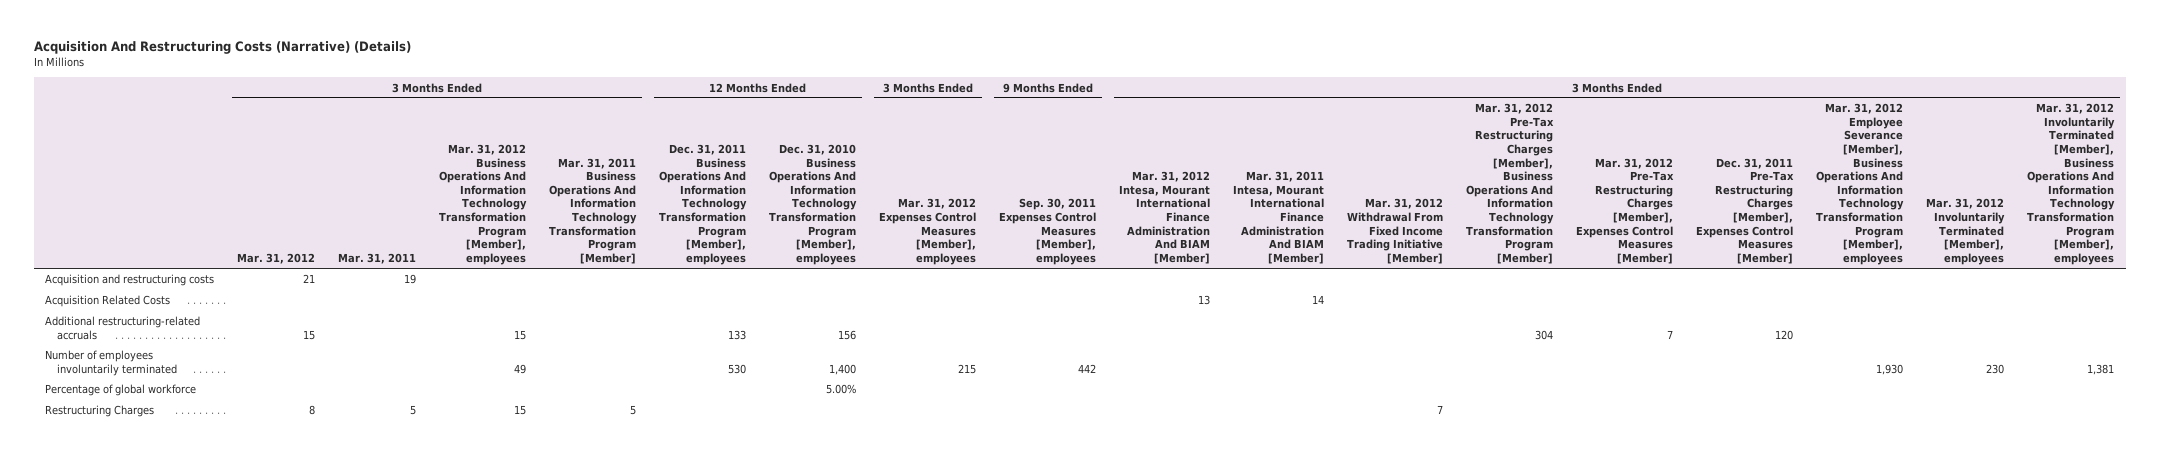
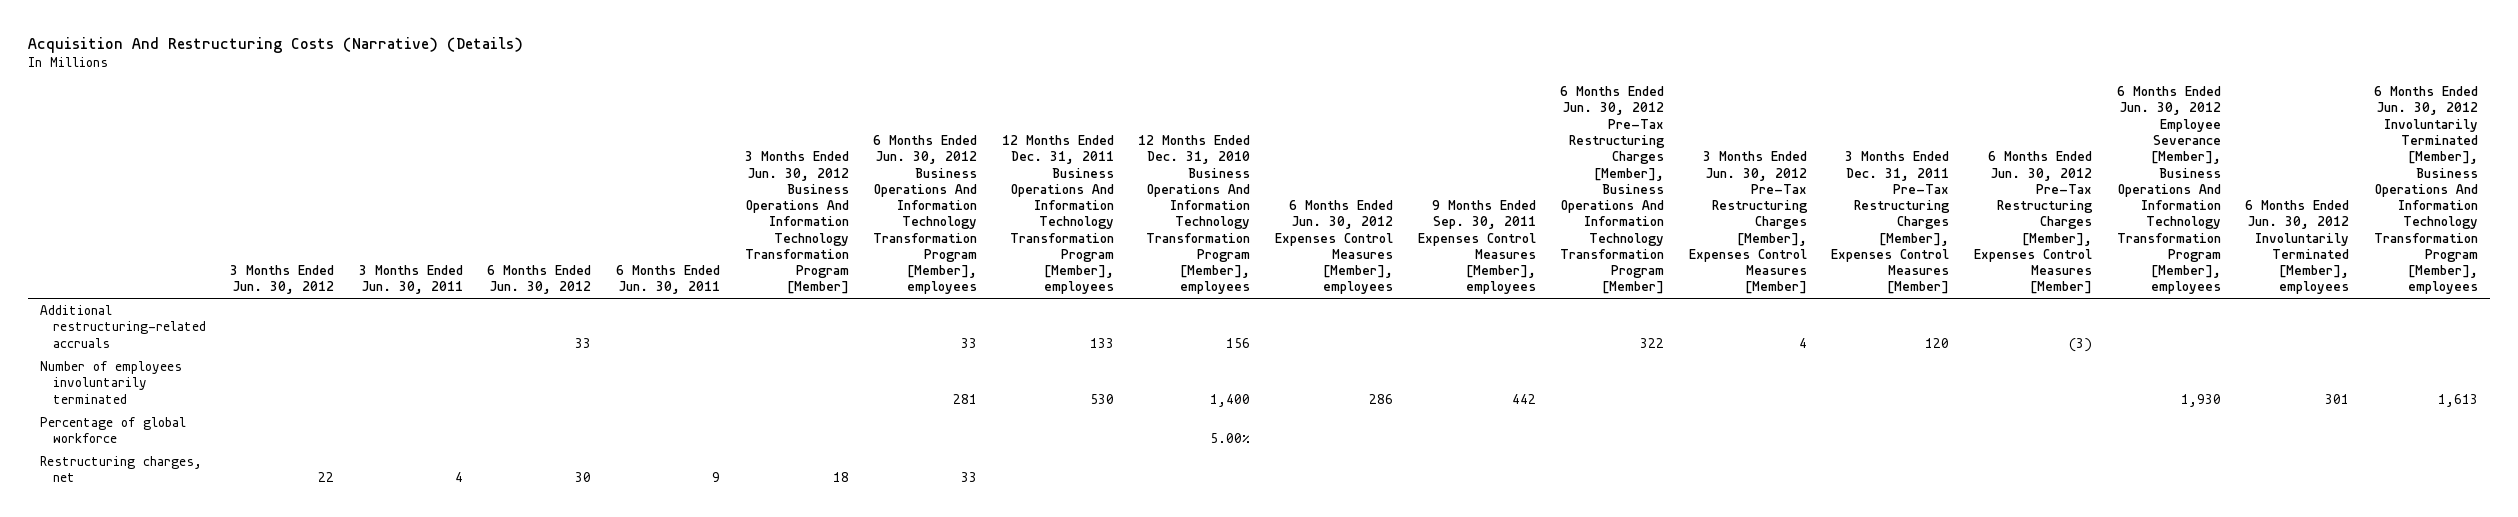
- | 3 Months Ended Mar. 31, 2012 | 3 Months Ended Mar. 31, 2011 | 3 Months Ended Mar. 31, 2012 Business Operations And Information Technology Transformation Program [Member], employees | 3 Months Ended Mar. 31, 2011 Business Operations And Information Technology Transformation Program [Member] | 12 Months Ended Dec. 31, 2011 Business Operations And Information Technology Transformation Program [Member], employees | 12 Months Ended Dec. 31, 2010 Business Operations And Information Technology Transformation Program [Member], employees | 3 Months Ended Mar. 31, 2012 Expenses Control Measures [Member], employees | 9 Months Ended Sep. 30, 2011 Expenses Control Measures [Member], employees | 3 Months Ended Mar. 31, 2012 Intesa, Mourant International Finance Administration And BIAM [Member] | 3 Months Ended Mar. 31, 2011 Intesa, Mourant International Finance Administration And BIAM [Member] | 3 Months Ended Mar. 31, 2012 Withdrawal From Fixed Income Trading Initiative [Member] | 3 Months Ended Mar. 31, 2012 Pre-Tax Restructuring Charges [Member], Business Operations And Information Technology Transformation Program [Member] | 3 Months Ended Mar. 31, 2012 Pre-Tax Restructuring Charges [Member], Expenses Control Measures [Member] | 3 Months Ended Dec. 31, 2011 Pre-Tax Restructuring Charges [Member], Expenses Control Measures [Member] | 3 Months Ended Mar. 31, 2012 Employee Severance [Member], Business Operations And Information Technology Transformation Program [Member], employees | 3 Months Ended Mar. 31, 2012 Involuntarily Terminated [Member], employees | 3 Months Ended Mar. 31, 2012 Involuntarily Terminated [Member], Business Operations And Information Technology Transformation Program [Member], employees
+ | 3 Months Ended Jun. 30, 2012 | 3 Months Ended Jun. 30, 2011 | 6 Months Ended Jun. 30, 2012 | 6 Months Ended Jun. 30, 2011 | 3 Months Ended Jun. 30, 2012 Business Operations And Information Technology Transformation Program [Member] | 6 Months Ended Jun. 30, 2012 Business Operations And Information Technology Transformation Program [Member], employees | 12 Months Ended Dec. 31, 2011 Business Operations And Information Technology Transformation Program [Member], employees | 12 Months Ended Dec. 31, 2010 Business Operations And Information Technology Transformation Program [Member], employees | 6 Months Ended Jun. 30, 2012 Expenses Control Measures [Member], employees | 9 Months Ended Sep. 30, 2011 Expenses Control Measures [Member], employees | 6 Months Ended Jun. 30, 2012 Pre-Tax Restructuring Charges [Member], Business Operations And Information Technology Transformation Program [Member] | 3 Months Ended Jun. 30, 2012 Pre-Tax Restructuring Charges [Member], Expenses Control Measures [Member] | 3 Months Ended Dec. 31, 2011 Pre-Tax Restructuring Charges [Member], Expenses Control Measures [Member] | 6 Months Ended Jun. 30, 2012 Pre-Tax Restructuring Charges [Member], Expenses Control Measures [Member] | 6 Months Ended Jun. 30, 2012 Employee Severance [Member], Business Operations And Information Technology Transformation Program [Member], employees | 6 Months Ended Jun. 30, 2012 Involuntarily Terminated [Member], employees | 6 Months Ended Jun. 30, 2012 Involuntarily Terminated [Member], Business Operations And Information Technology Transformation Program [Member], employees
- Acquisition and restructuring costs | 21 | 19 | | | | | | | | | | | | | | |
- Acquisition Related Costs | | | | | | | | | 13 | 14 | | | | | | |
- Restructuring Charges | 8 | 5 | 15 | 5 | | | | | | | 7 | | | | | |
+ Restructuring charges, net | 22 | 4 | 30 | 9 | 18 | 33 | | | | | | | | | | |

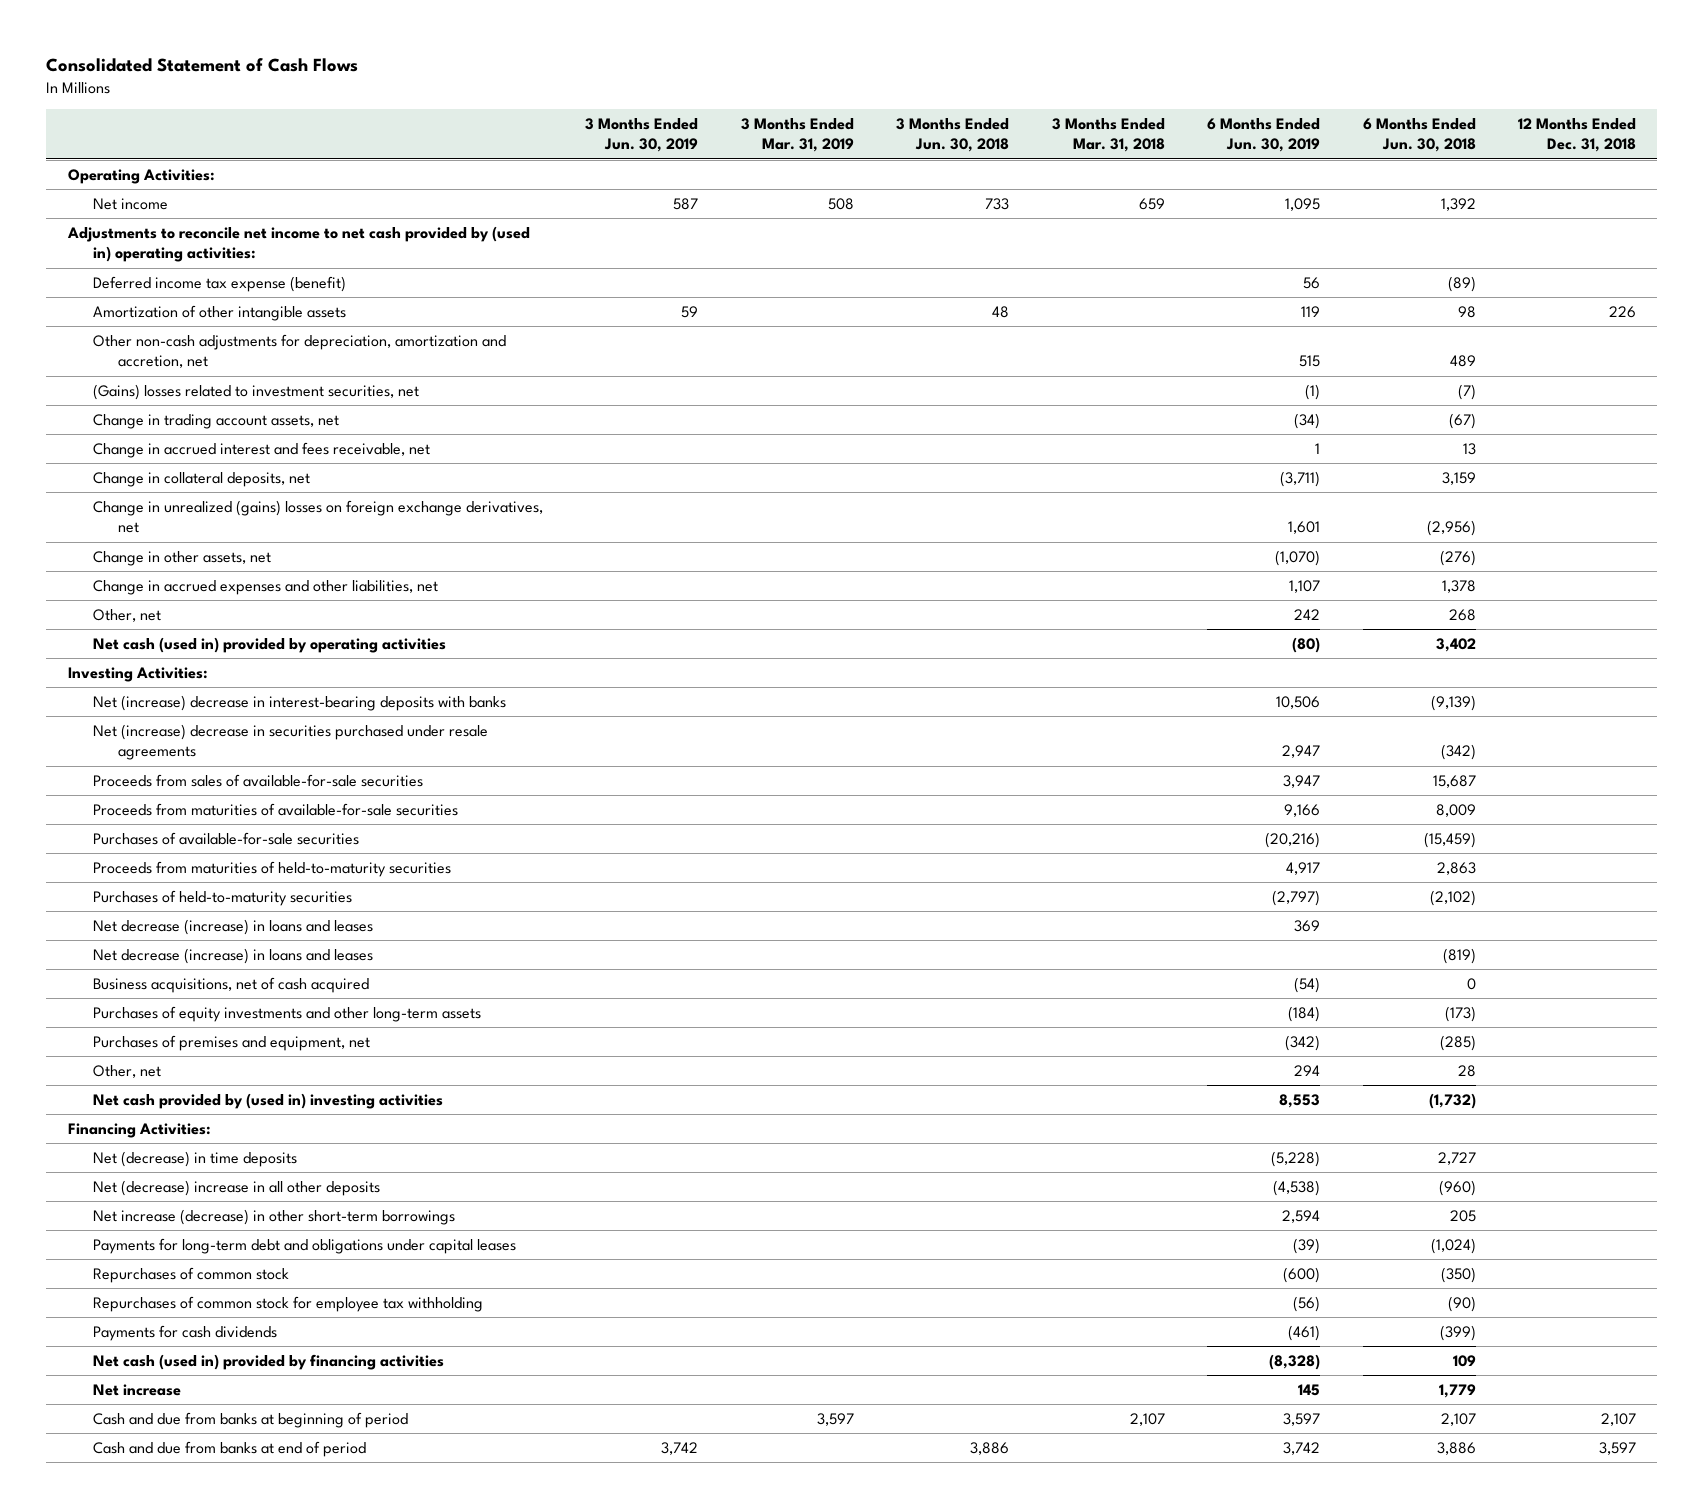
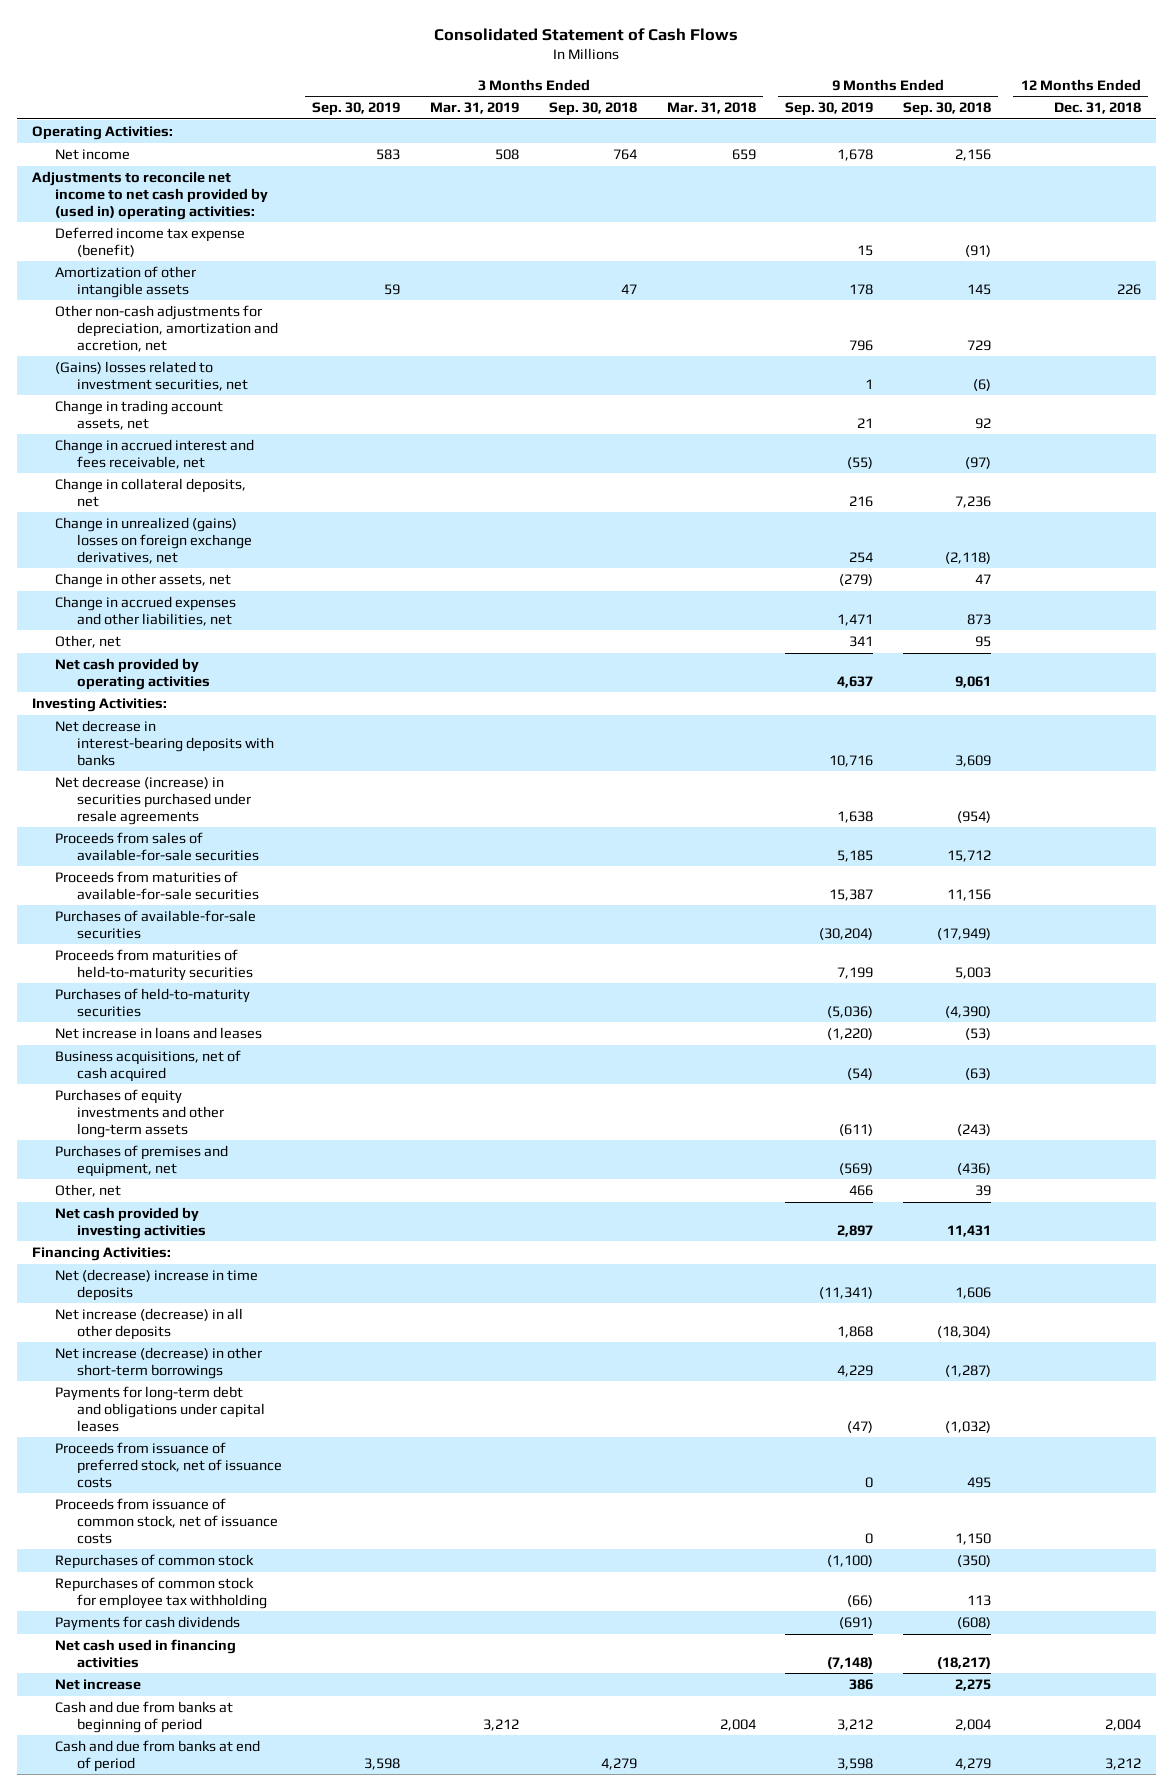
- | 3 Months Ended Jun. 30, 2019 | 3 Months Ended Mar. 31, 2019 | 3 Months Ended Jun. 30, 2018 | 3 Months Ended Mar. 31, 2018 | 6 Months Ended Jun. 30, 2019 | 6 Months Ended Jun. 30, 2018 | 12 Months Ended Dec. 31, 2018
+ | 3 Months Ended Sep. 30, 2019 | 3 Months Ended Mar. 31, 2019 | 3 Months Ended Sep. 30, 2018 | 3 Months Ended Mar. 31, 2018 | 9 Months Ended Sep. 30, 2019 | 9 Months Ended Sep. 30, 2018 | 12 Months Ended Dec. 31, 2018
- Net cash (used in) provided by operating activities | | | | | (80) | 3,402 |
+ Net cash provided by operating activities | | | | | 4,637 | 9,061 |
- Net (increase) decrease in interest-bearing deposits with banks | | | | | 10,506 | (9,139) |
- Net (increase) decrease in securities purchased under resale agreements | | | | | 2,947 | (342) |
+ Net decrease in interest-bearing deposits with banks | | | | | 10,716 | 3,609 |
+ Net decrease (increase) in securities purchased under resale agreements | | | | | 1,638 | (954) |
- Net decrease (increase) in loans and leases | | | | | 369 | |
- Net decrease (increase) in loans and leases | | | | | | (819) |
+ Net increase in loans and leases | | | | | (1,220) | (53) |
- Net cash provided by (used in) investing activities | | | | | 8,553 | (1,732) |
+ Net cash provided by investing activities | | | | | 2,897 | 11,431 |
- Net (decrease) in time deposits | | | | | (5,228) | 2,727 |
- Net (decrease) increase in all other deposits | | | | | (4,538) | (960) |
+ Net (decrease) increase in time deposits | | | | | (11,341) | 1,606 |
+ Net increase (decrease) in all other deposits | | | | | 1,868 | (18,304) |
+ Proceeds from issuance of preferred stock, net of issuance costs | | | | | 0 | 495 |
+ Proceeds from issuance of common stock, net of issuance costs | | | | | 0 | 1,150 |
- Net cash (used in) provided by financing activities | | | | | (8,328) | 109 |
+ Net cash used in financing activities | | | | | (7,148) | (18,217) |
- Cash and due from banks at beginning of period | | 3,597 | | 2,107 | 3,597 | 2,107 | 2,107
- Cash and due from banks at end of period | 3,742 | | 3,886 | | 3,742 | 3,886 | 3,597
+ Cash and due from banks at beginning of period | | 3,212 | | 2,004 | 3,212 | 2,004 | 2,004
+ Cash and due from banks at end of period | 3,598 | | 4,279 | | 3,598 | 4,279 | 3,212

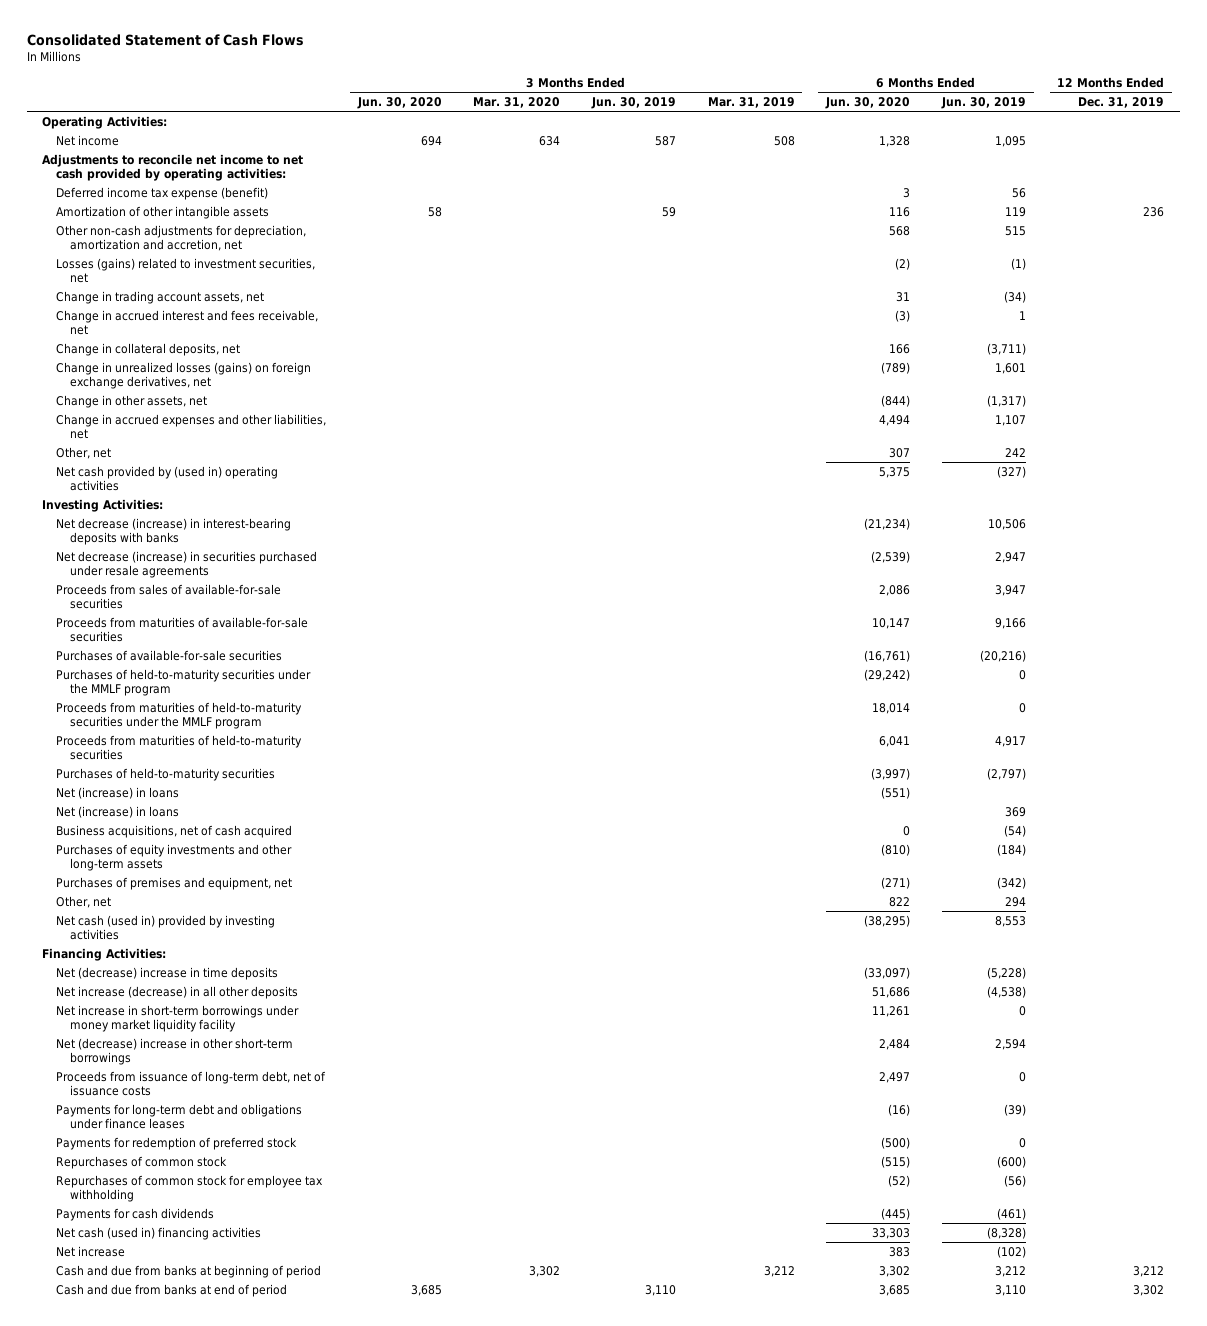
- | 3 Months Ended Sep. 30, 2019 | 3 Months Ended Mar. 31, 2019 | 3 Months Ended Sep. 30, 2018 | 3 Months Ended Mar. 31, 2018 | 9 Months Ended Sep. 30, 2019 | 9 Months Ended Sep. 30, 2018 | 12 Months Ended Dec. 31, 2018
+ | 3 Months Ended Jun. 30, 2020 | 3 Months Ended Mar. 31, 2020 | 3 Months Ended Jun. 30, 2019 | 3 Months Ended Mar. 31, 2019 | 6 Months Ended Jun. 30, 2020 | 6 Months Ended Jun. 30, 2019 | 12 Months Ended Dec. 31, 2019
- Adjustments to reconcile net income to net cash provided by (used in) operating activities:
+ Adjustments to reconcile net income to net cash provided by operating activities:
- (Gains) losses related to investment securities, net | | | | | 1 | (6) |
+ Losses (gains) related to investment securities, net | | | | | (2) | (1) |
- Change in unrealized (gains) losses on foreign exchange derivatives, net | | | | | 254 | (2,118) |
+ Change in unrealized losses (gains) on foreign exchange derivatives, net | | | | | (789) | 1,601 |
- Net cash provided by operating activities | | | | | 4,637 | 9,061 |
+ Net cash provided by (used in) operating activities | | | | | 5,375 | (327) |
- Net decrease in interest-bearing deposits with banks | | | | | 10,716 | 3,609 |
+ Net decrease (increase) in interest-bearing deposits with banks | | | | | (21,234) | 10,506 |
+ Purchases of held-to-maturity securities under the MMLF program | | | | | (29,242) | 0 |
+ Proceeds from maturities of held-to-maturity securities under the MMLF program | | | | | 18,014 | 0 |
- Net increase in loans and leases | | | | | (1,220) | (53) |
+ Net (increase) in loans | | | | | (551) | |
+ Net (increase) in loans | | | | | | 369 |
- Net cash provided by investing activities | | | | | 2,897 | 11,431 |
+ Net cash (used in) provided by investing activities | | | | | (38,295) | 8,553 |
- Net increase (decrease) in other short-term borrowings | | | | | 4,229 | (1,287) |
- Payments for long-term debt and obligations under capital leases | | | | | (47) | (1,032) |
- Proceeds from issuance of preferred stock, net of issuance costs | | | | | 0 | 495 |
- Proceeds from issuance of common stock, net of issuance costs | | | | | 0 | 1,150 |
+ Net increase in short-term borrowings under money market liquidity facility | | | | | 11,261 | 0 |
+ Net (decrease) increase in other short-term borrowings | | | | | 2,484 | 2,594 |
+ Proceeds from issuance of long-term debt, net of issuance costs | | | | | 2,497 | 0 |
+ Payments for long-term debt and obligations under finance leases | | | | | (16) | (39) |
+ Payments for redemption of preferred stock | | | | | (500) | 0 |
- Net cash used in financing activities | | | | | (7,148) | (18,217) |
+ Net cash (used in) financing activities | | | | | 33,303 | (8,328) |

